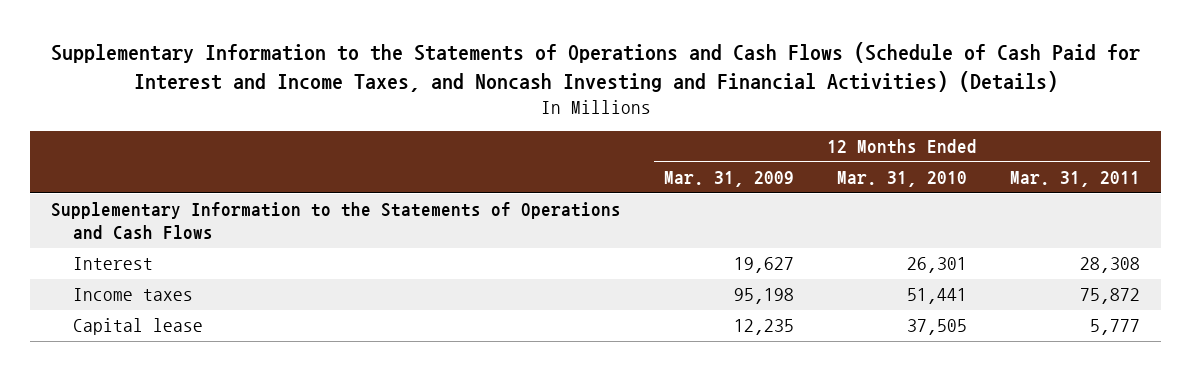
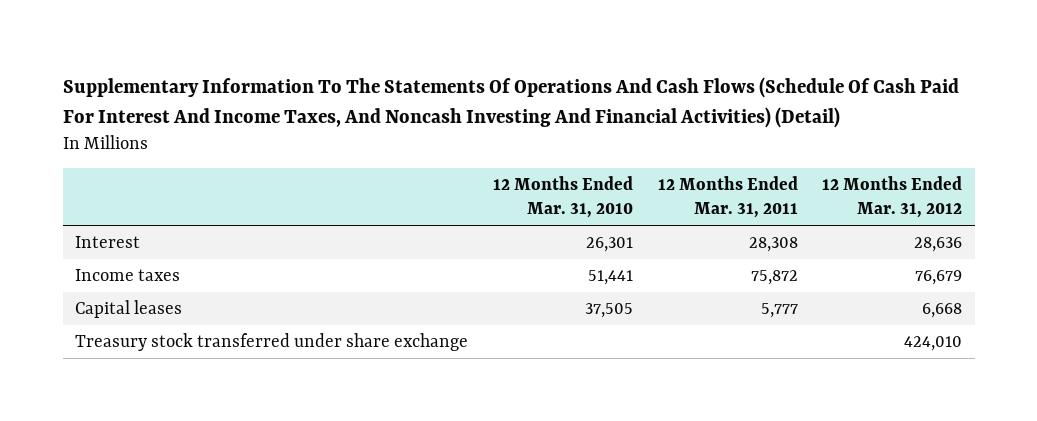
- Supplementary Information to the Statements of Operations and Cash Flows (Schedule of Cash Paid for Interest and Income Taxes, and Noncash Investing and Financial Activities) (Details)
+ Supplementary Information To The Statements Of Operations And Cash Flows (Schedule Of Cash Paid For Interest And Income Taxes, And Noncash Investing And Financial Activities) (Detail)
- | 12 Months Ended Mar. 31, 2009 | 12 Months Ended Mar. 31, 2010 | 12 Months Ended Mar. 31, 2011
+ | 12 Months Ended Mar. 31, 2010 | 12 Months Ended Mar. 31, 2011 | 12 Months Ended Mar. 31, 2012
- Supplementary Information to the Statements of Operations and Cash Flows
- Capital lease | 12,235 | 37,505 | 5,777
+ Capital leases | 37,505 | 5,777 | 6,668
+ Treasury stock transferred under share exchange | | | 424,010

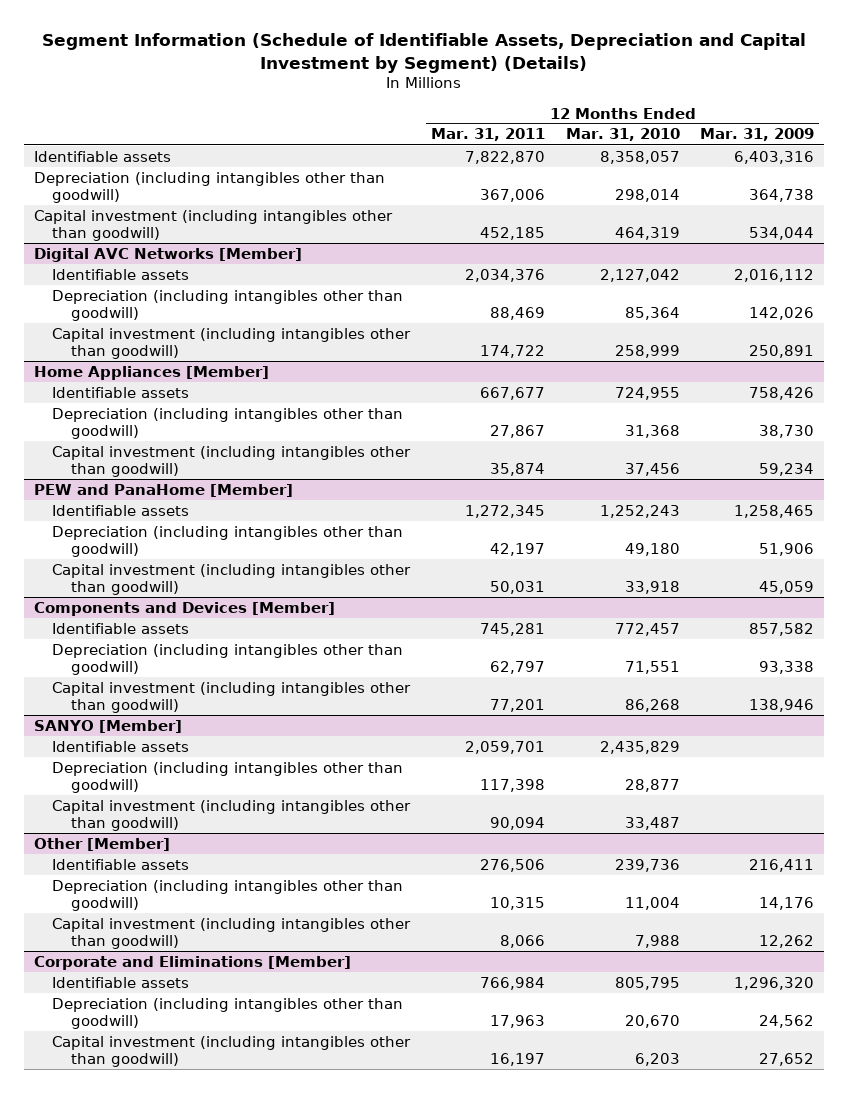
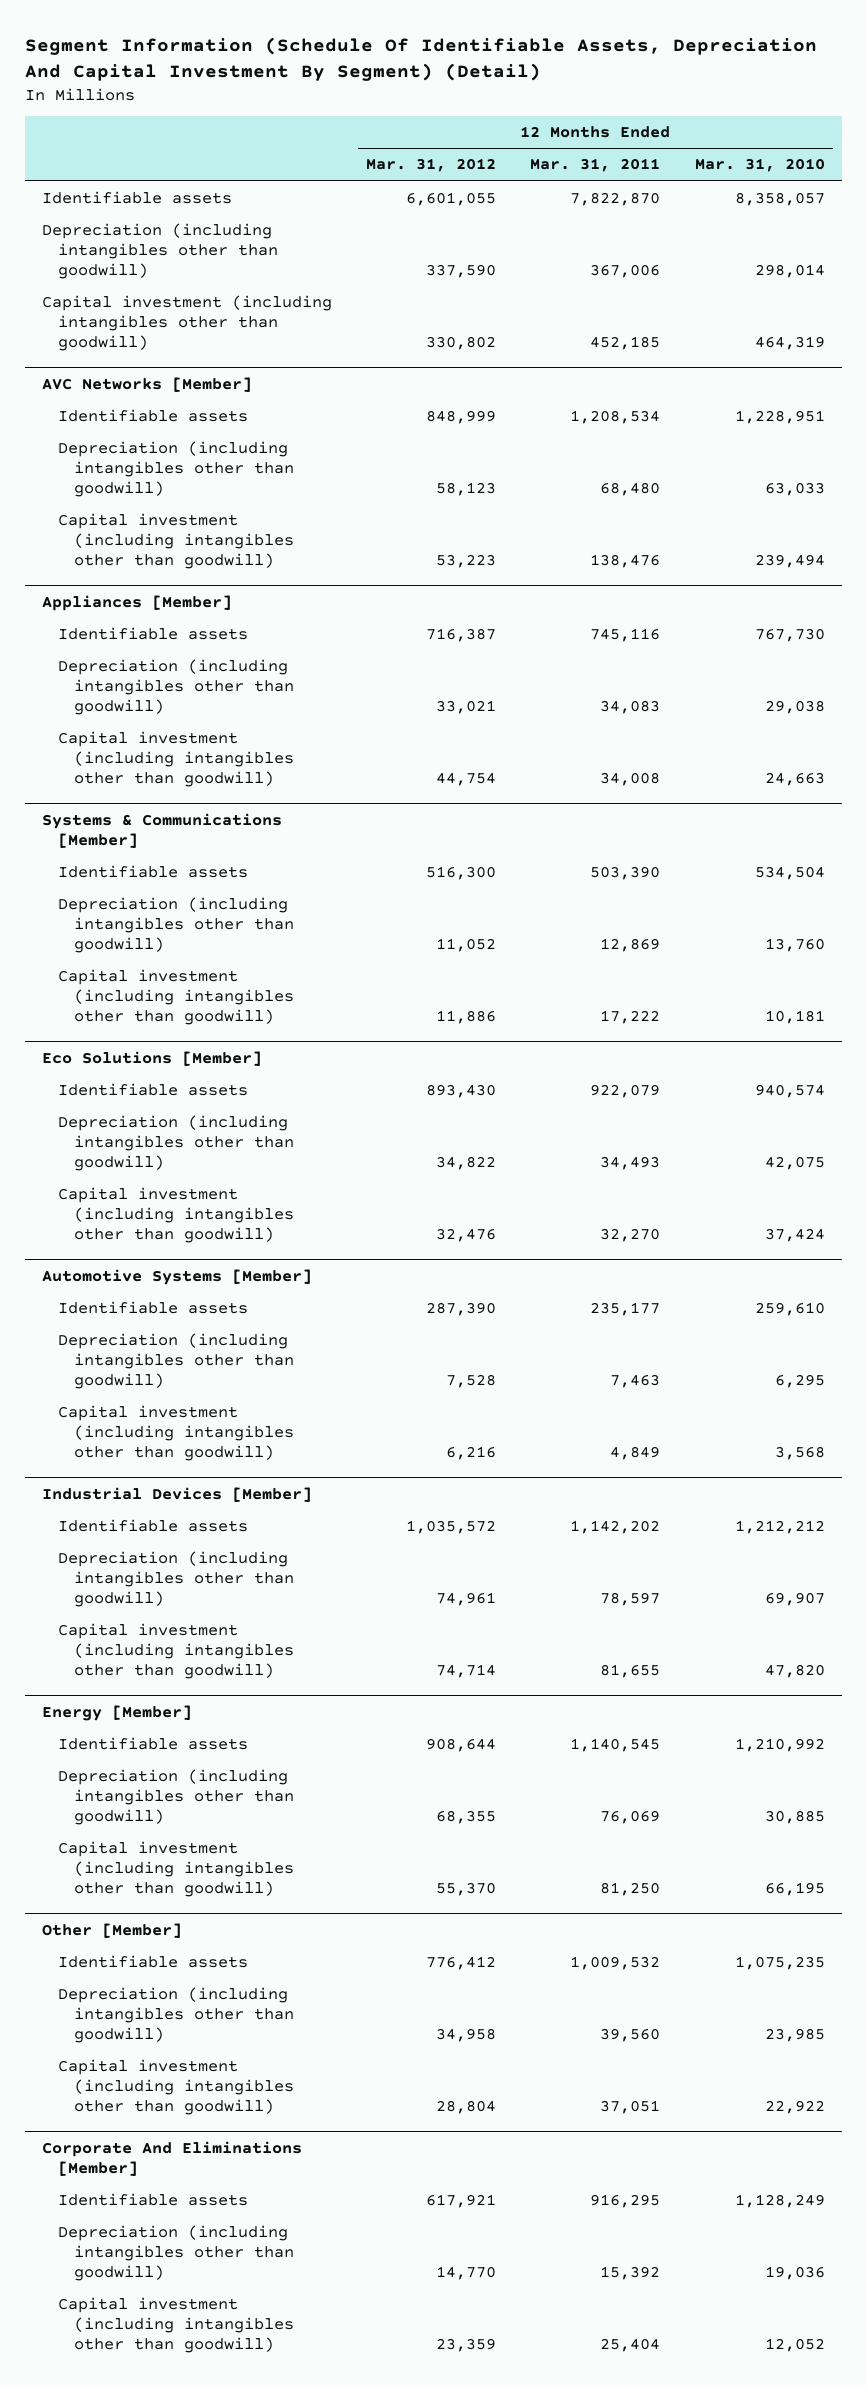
- Segment Information (Schedule of Identifiable Assets, Depreciation and Capital Investment by Segment) (Details)
+ Segment Information (Schedule Of Identifiable Assets, Depreciation And Capital Investment By Segment) (Detail)
- | 12 Months Ended Mar. 31, 2011 | 12 Months Ended Mar. 31, 2010 | 12 Months Ended Mar. 31, 2009
+ | 12 Months Ended Mar. 31, 2012 | 12 Months Ended Mar. 31, 2011 | 12 Months Ended Mar. 31, 2010
- Digital AVC Networks [Member]
- Identifiable assets | 2,034,376 | 2,127,042 | 2,016,112
- Depreciation (including intangibles other than goodwill) | 88,469 | 85,364 | 142,026
- Capital investment (including intangibles other than goodwill) | 174,722 | 258,999 | 250,891
- Home Appliances [Member]
- Identifiable assets | 667,677 | 724,955 | 758,426
- Depreciation (including intangibles other than goodwill) | 27,867 | 31,368 | 38,730
- Capital investment (including intangibles other than goodwill) | 35,874 | 37,456 | 59,234
- PEW and PanaHome [Member]
- Identifiable assets | 1,272,345 | 1,252,243 | 1,258,465
- Depreciation (including intangibles other than goodwill) | 42,197 | 49,180 | 51,906
- Capital investment (including intangibles other than goodwill) | 50,031 | 33,918 | 45,059
- Components and Devices [Member]
- Identifiable assets | 745,281 | 772,457 | 857,582
- Depreciation (including intangibles other than goodwill) | 62,797 | 71,551 | 93,338
- Capital investment (including intangibles other than goodwill) | 77,201 | 86,268 | 138,946
- SANYO [Member]
- Identifiable assets | 2,059,701 | 2,435,829 |
- Depreciation (including intangibles other than goodwill) | 117,398 | 28,877 |
- Capital investment (including intangibles other than goodwill) | 90,094 | 33,487 |
+ AVC Networks [Member]
+ Identifiable assets | 848,999 | 1,208,534 | 1,228,951
+ Depreciation (including intangibles other than goodwill) | 58,123 | 68,480 | 63,033
+ Capital investment (including intangibles other than goodwill) | 53,223 | 138,476 | 239,494
+ Appliances [Member]
+ Identifiable assets | 716,387 | 745,116 | 767,730
+ Depreciation (including intangibles other than goodwill) | 33,021 | 34,083 | 29,038
+ Capital investment (including intangibles other than goodwill) | 44,754 | 34,008 | 24,663
+ Systems & Communications [Member]
+ Identifiable assets | 516,300 | 503,390 | 534,504
+ Depreciation (including intangibles other than goodwill) | 11,052 | 12,869 | 13,760
+ Capital investment (including intangibles other than goodwill) | 11,886 | 17,222 | 10,181
+ Eco Solutions [Member]
+ Identifiable assets | 893,430 | 922,079 | 940,574
+ Depreciation (including intangibles other than goodwill) | 34,822 | 34,493 | 42,075
+ Capital investment (including intangibles other than goodwill) | 32,476 | 32,270 | 37,424
+ Automotive Systems [Member]
+ Identifiable assets | 287,390 | 235,177 | 259,610
+ Depreciation (including intangibles other than goodwill) | 7,528 | 7,463 | 6,295
+ Capital investment (including intangibles other than goodwill) | 6,216 | 4,849 | 3,568
+ Industrial Devices [Member]
+ Identifiable assets | 1,035,572 | 1,142,202 | 1,212,212
+ Depreciation (including intangibles other than goodwill) | 74,961 | 78,597 | 69,907
+ Capital investment (including intangibles other than goodwill) | 74,714 | 81,655 | 47,820
+ Energy [Member]
+ Identifiable assets | 908,644 | 1,140,545 | 1,210,992
+ Depreciation (including intangibles other than goodwill) | 68,355 | 76,069 | 30,885
+ Capital investment (including intangibles other than goodwill) | 55,370 | 81,250 | 66,195
@ Other [Member]
- Identifiable assets | 276,506 | 239,736 | 216,411
- Depreciation (including intangibles other than goodwill) | 10,315 | 11,004 | 14,176
- Capital investment (including intangibles other than goodwill) | 8,066 | 7,988 | 12,262
- Corporate and Eliminations [Member]
- Identifiable assets | 766,984 | 805,795 | 1,296,320
- Depreciation (including intangibles other than goodwill) | 17,963 | 20,670 | 24,562
- Capital investment (including intangibles other than goodwill) | 16,197 | 6,203 | 27,652
@ Other [Member]
+ Identifiable assets | 776,412 | 1,009,532 | 1,075,235
+ Depreciation (including intangibles other than goodwill) | 34,958 | 39,560 | 23,985
+ Capital investment (including intangibles other than goodwill) | 28,804 | 37,051 | 22,922
+ Corporate And Eliminations [Member]
+ Identifiable assets | 617,921 | 916,295 | 1,128,249
+ Depreciation (including intangibles other than goodwill) | 14,770 | 15,392 | 19,036
+ Capital investment (including intangibles other than goodwill) | 23,359 | 25,404 | 12,052

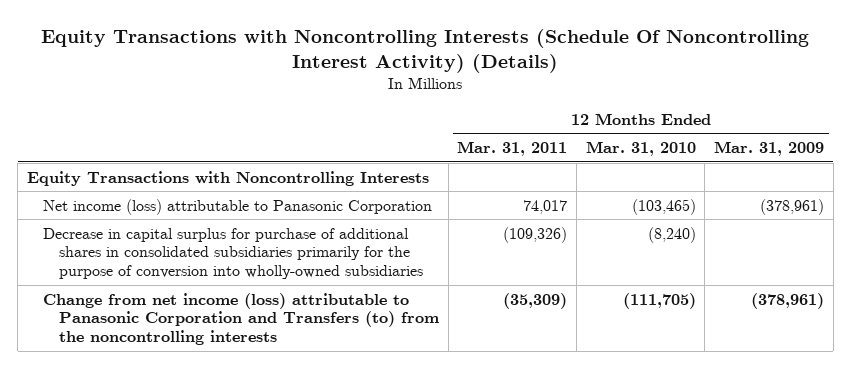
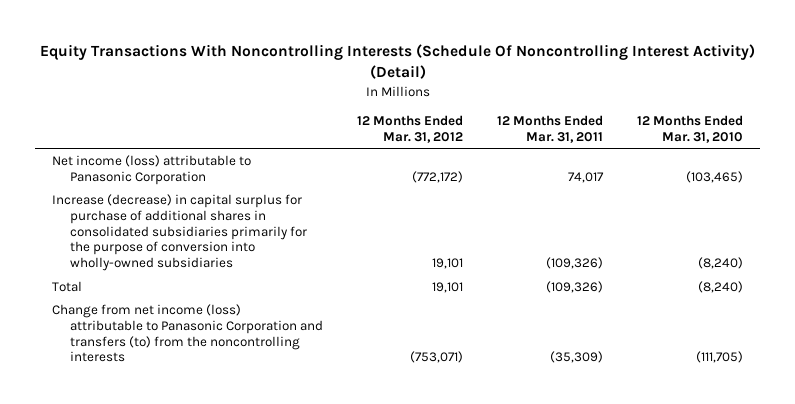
- Equity Transactions with Noncontrolling Interests (Schedule Of Noncontrolling Interest Activity) (Details)
+ Equity Transactions With Noncontrolling Interests (Schedule Of Noncontrolling Interest Activity) (Detail)
- | 12 Months Ended Mar. 31, 2011 | 12 Months Ended Mar. 31, 2010 | 12 Months Ended Mar. 31, 2009
+ | 12 Months Ended Mar. 31, 2012 | 12 Months Ended Mar. 31, 2011 | 12 Months Ended Mar. 31, 2010
- Equity Transactions with Noncontrolling Interests
- Decrease in capital surplus for purchase of additional shares in consolidated subsidiaries primarily for the purpose of conversion into wholly-owned subsidiaries | (109,326) | (8,240) |
- Change from net income (loss) attributable to Panasonic Corporation and Transfers (to) from the noncontrolling interests | (35,309) | (111,705) | (378,961)
+ Increase (decrease) in capital surplus for purchase of additional shares in consolidated subsidiaries primarily for the purpose of conversion into wholly-owned subsidiaries | 19,101 | (109,326) | (8,240)
+ Total | 19,101 | (109,326) | (8,240)
+ Change from net income (loss) attributable to Panasonic Corporation and transfers (to) from the noncontrolling interests | (753,071) | (35,309) | (111,705)

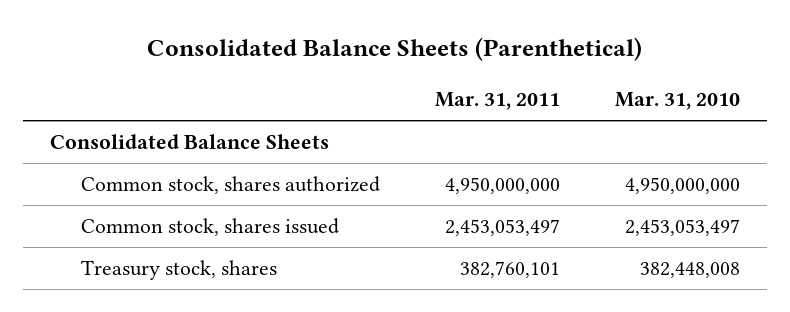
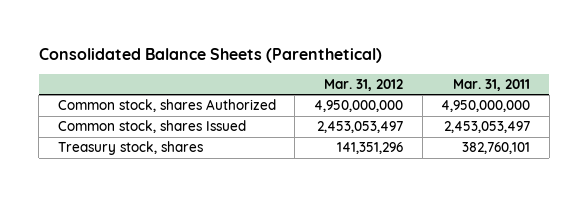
- | Mar. 31, 2011 | Mar. 31, 2010
+ | Mar. 31, 2012 | Mar. 31, 2011
- Consolidated Balance Sheets
- Common stock, shares authorized | 4,950,000,000 | 4,950,000,000
- Common stock, shares issued | 2,453,053,497 | 2,453,053,497
+ Common stock, shares Authorized | 4,950,000,000 | 4,950,000,000
+ Common stock, shares Issued | 2,453,053,497 | 2,453,053,497

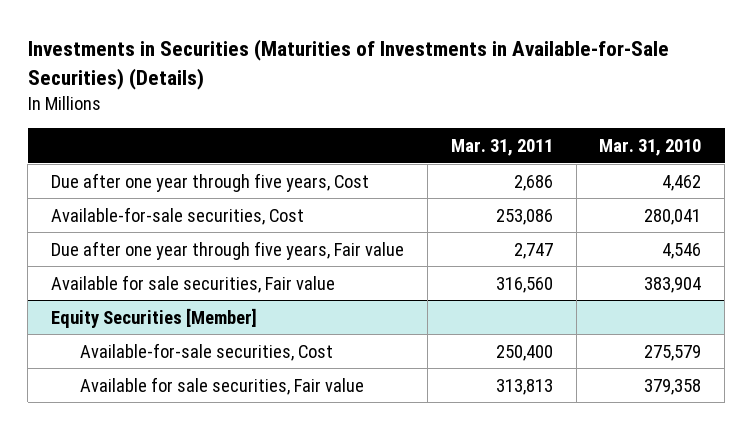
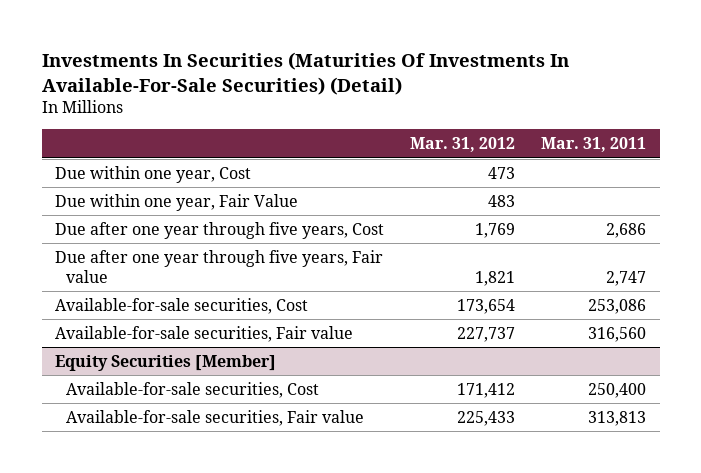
- Investments in Securities (Maturities of Investments in Available-for-Sale Securities) (Details)
+ Investments In Securities (Maturities Of Investments In Available-For-Sale Securities) (Detail)
- | Mar. 31, 2011 | Mar. 31, 2010
+ | Mar. 31, 2012 | Mar. 31, 2011
+ Due within one year, Cost | 473 |
+ Due within one year, Fair Value | 483 |
- Available for sale securities, Fair value | 316,560 | 383,904
moved down: Available-for-sale securities, Cost | 173,654 | 253,086
+ Available-for-sale securities, Fair value | 227,737 | 316,560
@ Equity Securities [Member]
- Available for sale securities, Fair value | 313,813 | 379,358
+ Available-for-sale securities, Fair value | 225,433 | 313,813

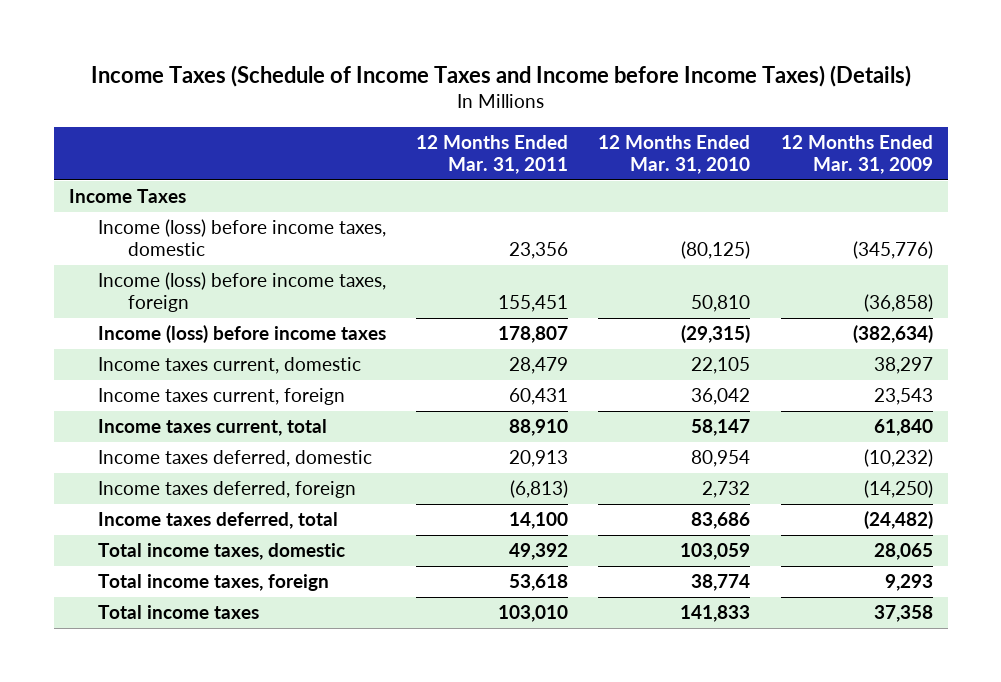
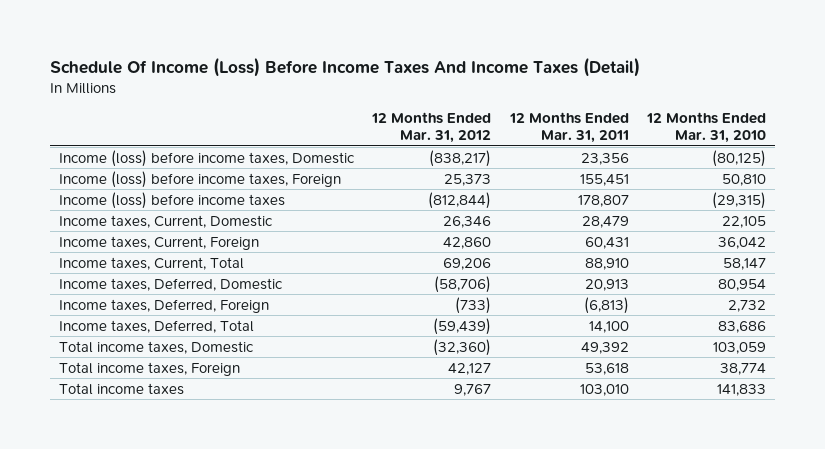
- Income Taxes (Schedule of Income Taxes and Income before Income Taxes) (Details)
+ Schedule Of Income (Loss) Before Income Taxes And Income Taxes (Detail)
- | 12 Months Ended Mar. 31, 2011 | 12 Months Ended Mar. 31, 2010 | 12 Months Ended Mar. 31, 2009
+ | 12 Months Ended Mar. 31, 2012 | 12 Months Ended Mar. 31, 2011 | 12 Months Ended Mar. 31, 2010
- Income Taxes
- Income (loss) before income taxes, domestic | 23,356 | (80,125) | (345,776)
- Income (loss) before income taxes, foreign | 155,451 | 50,810 | (36,858)
+ Income (loss) before income taxes, Domestic | (838,217) | 23,356 | (80,125)
+ Income (loss) before income taxes, Foreign | 25,373 | 155,451 | 50,810
- Income taxes current, domestic | 28,479 | 22,105 | 38,297
- Income taxes current, foreign | 60,431 | 36,042 | 23,543
- Income taxes current, total | 88,910 | 58,147 | 61,840
- Income taxes deferred, domestic | 20,913 | 80,954 | (10,232)
- Income taxes deferred, foreign | (6,813) | 2,732 | (14,250)
- Income taxes deferred, total | 14,100 | 83,686 | (24,482)
- Total income taxes, domestic | 49,392 | 103,059 | 28,065
- Total income taxes, foreign | 53,618 | 38,774 | 9,293
+ Income taxes, Current, Domestic | 26,346 | 28,479 | 22,105
+ Income taxes, Current, Foreign | 42,860 | 60,431 | 36,042
+ Income taxes, Current, Total | 69,206 | 88,910 | 58,147
+ Income taxes, Deferred, Domestic | (58,706) | 20,913 | 80,954
+ Income taxes, Deferred, Foreign | (733) | (6,813) | 2,732
+ Income taxes, Deferred, Total | (59,439) | 14,100 | 83,686
+ Total income taxes, Domestic | (32,360) | 49,392 | 103,059
+ Total income taxes, Foreign | 42,127 | 53,618 | 38,774

